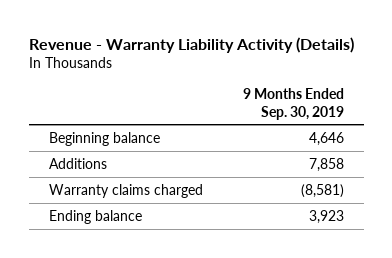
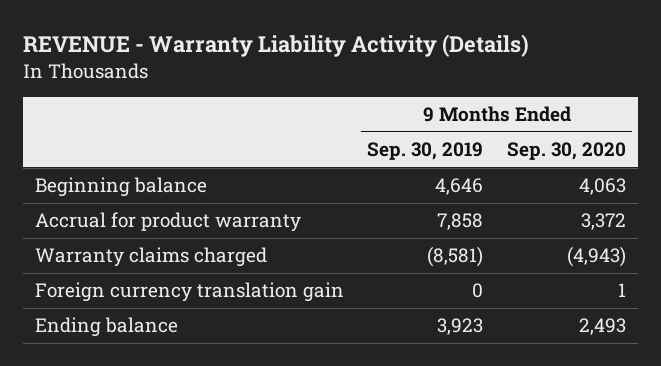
- Revenue - Warranty Liability Activity (Details)
+ REVENUE - Warranty Liability Activity (Details)
- | 9 Months Ended Sep. 30, 2019
+ | 9 Months Ended Sep. 30, 2019 | 9 Months Ended Sep. 30, 2020
- Additions | 7,858
+ Accrual for product warranty | 7,858 | 3,372
+ Foreign currency translation gain | 0 | 1

